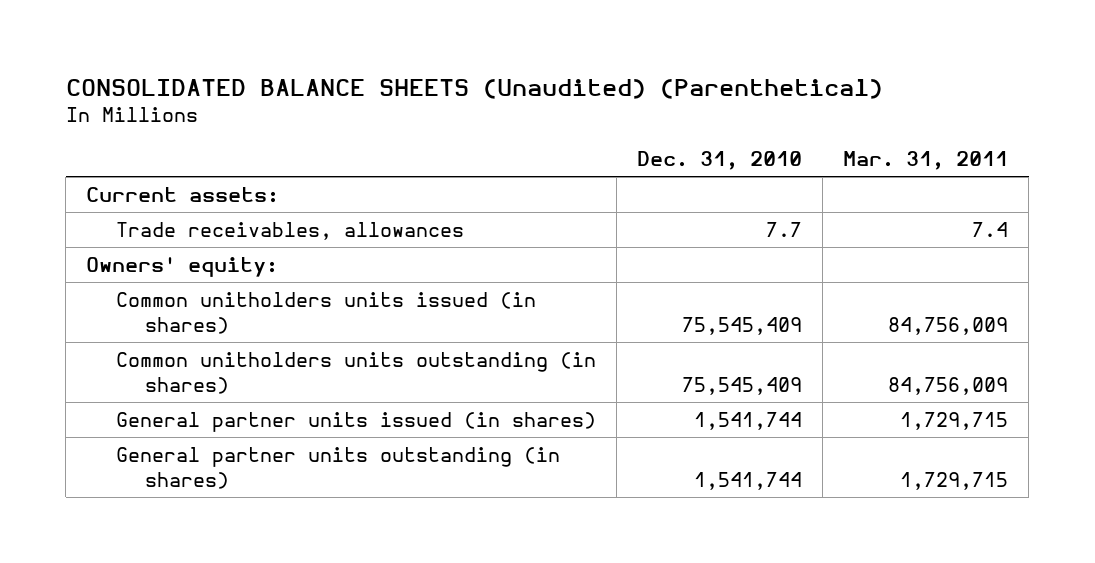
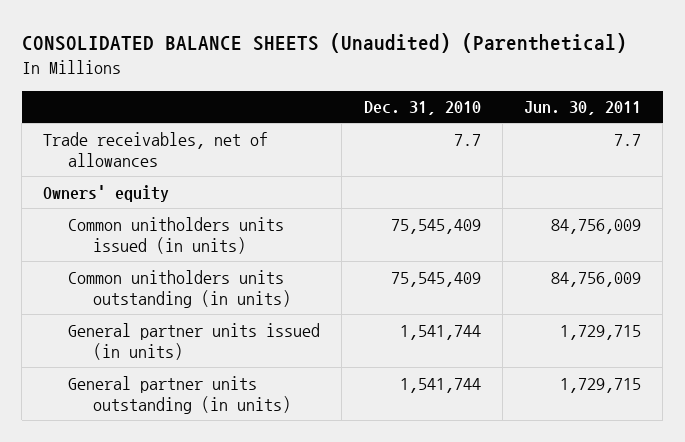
- | Dec. 31, 2010 | Mar. 31, 2011
+ | Dec. 31, 2010 | Jun. 30, 2011
- Current assets:
- Trade receivables, allowances | 7.7 | 7.4
- Owners' equity:
- Common unitholders units issued (in shares) | 75,545,409 | 84,756,009
- Common unitholders units outstanding (in shares) | 75,545,409 | 84,756,009
- General partner units issued (in shares) | 1,541,744 | 1,729,715
- General partner units outstanding (in shares) | 1,541,744 | 1,729,715
+ Trade receivables, net of allowances | 7.7 | 7.7
+ Owners' equity
+ Common unitholders units issued (in units) | 75,545,409 | 84,756,009
+ Common unitholders units outstanding (in units) | 75,545,409 | 84,756,009
+ General partner units issued (in units) | 1,541,744 | 1,729,715
+ General partner units outstanding (in units) | 1,541,744 | 1,729,715

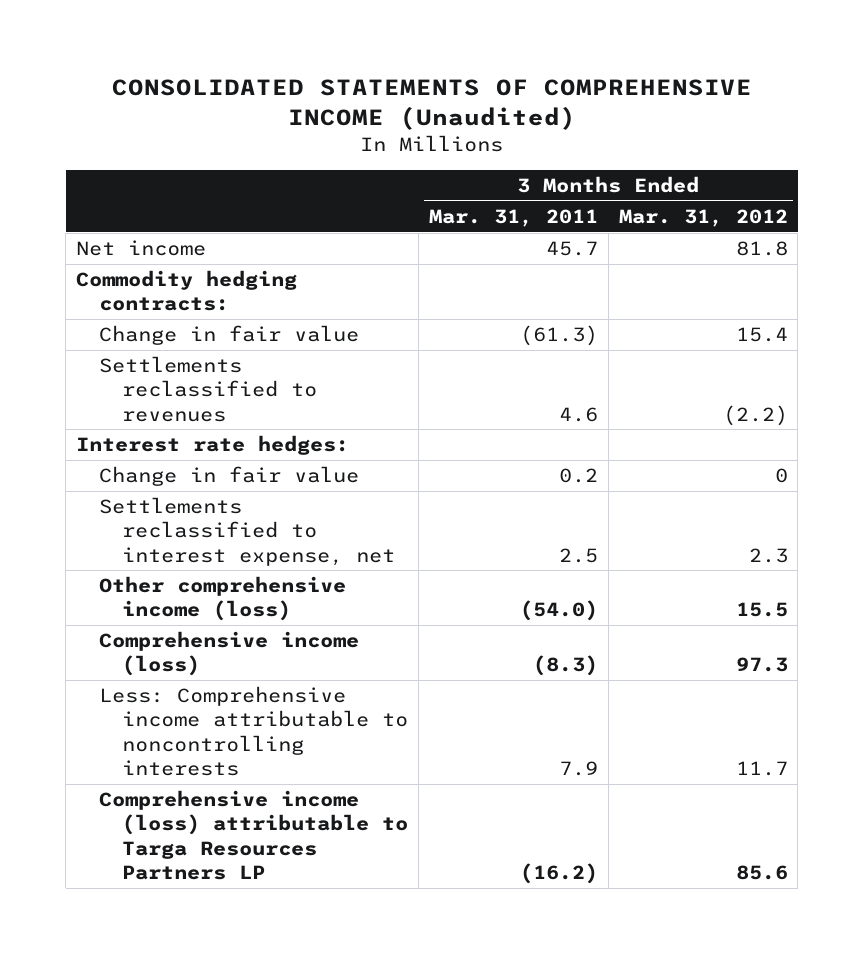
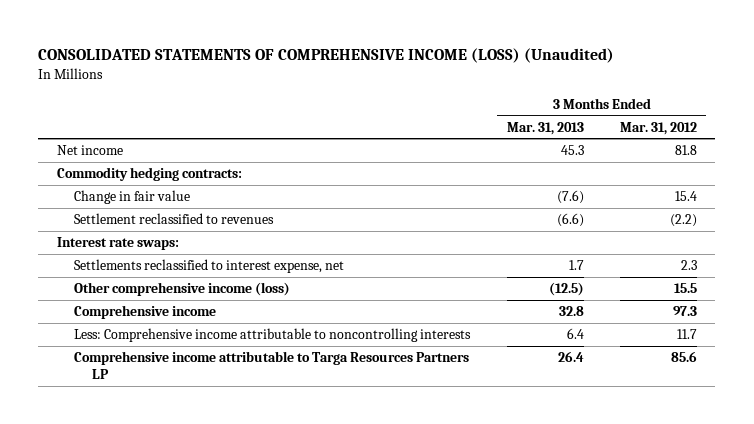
- CONSOLIDATED STATEMENTS OF COMPREHENSIVE INCOME (Unaudited)
+ CONSOLIDATED STATEMENTS OF COMPREHENSIVE INCOME (LOSS) (Unaudited)
- | 3 Months Ended Mar. 31, 2011 | 3 Months Ended Mar. 31, 2012
+ | 3 Months Ended Mar. 31, 2013 | 3 Months Ended Mar. 31, 2012
- Settlements reclassified to revenues | 4.6 | (2.2)
- Interest rate hedges:
- Change in fair value | 0.2 | 0
+ Settlement reclassified to revenues | (6.6) | (2.2)
+ Interest rate swaps:
- Comprehensive income (loss) | (8.3) | 97.3
+ Comprehensive income | 32.8 | 97.3
- Comprehensive income (loss) attributable to Targa Resources Partners LP | (16.2) | 85.6
+ Comprehensive income attributable to Targa Resources Partners LP | 26.4 | 85.6

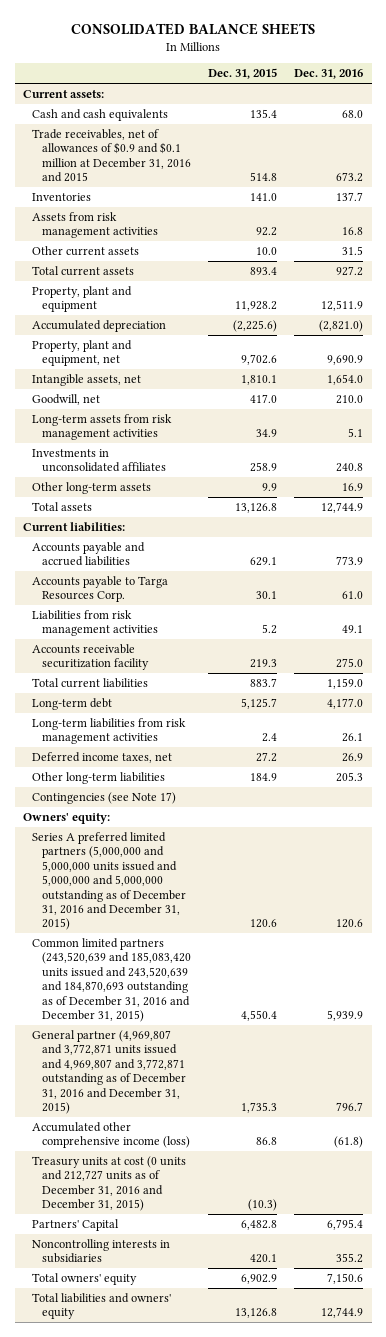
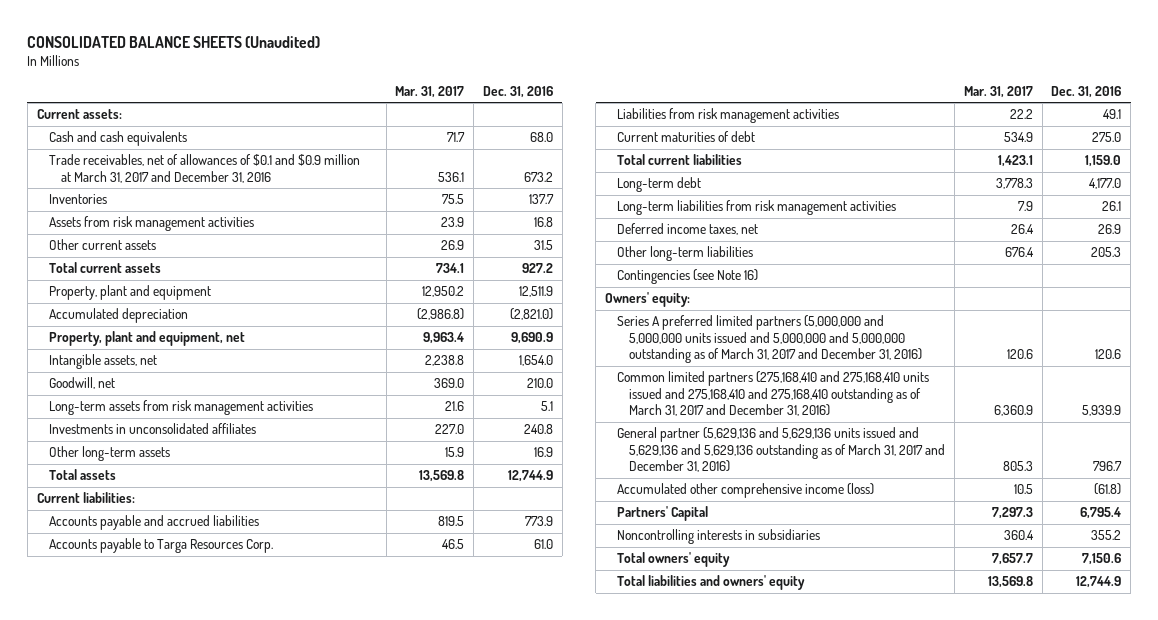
- CONSOLIDATED BALANCE SHEETS
+ CONSOLIDATED BALANCE SHEETS (Unaudited)
- | Dec. 31, 2015 | Dec. 31, 2016
+ | Mar. 31, 2017 | Dec. 31, 2016
- Trade receivables, net of allowances of $0.9 and $0.1 million at December 31, 2016 and 2015 | 514.8 | 673.2
+ Trade receivables, net of allowances of $0.1 and $0.9 million at March 31, 2017 and December 31, 2016 | 536.1 | 673.2
- Accounts receivable securitization facility | 219.3 | 275.0
+ Current maturities of debt | 534.9 | 275.0
- Contingencies (see Note 17)
+ Contingencies (see Note 16)
- Series A preferred limited partners (5,000,000 and 5,000,000 units issued and 5,000,000 and 5,000,000 outstanding as of December 31, 2016 and December 31, 2015) | 120.6 | 120.6
- Common limited partners (243,520,639 and 185,083,420 units issued and 243,520,639 and 184,870,693 outstanding as of December 31, 2016 and December 31, 2015) | 4,550.4 | 5,939.9
- General partner (4,969,807 and 3,772,871 units issued and 4,969,807 and 3,772,871 outstanding as of December 31, 2016 and December 31, 2015) | 1,735.3 | 796.7
+ Series A preferred limited partners (5,000,000 and 5,000,000 units issued and 5,000,000 and 5,000,000 outstanding as of March 31, 2017 and December 31, 2016) | 120.6 | 120.6
+ Common limited partners (275,168,410 and 275,168,410 units issued and 275,168,410 and 275,168,410 outstanding as of March 31, 2017 and December 31, 2016) | 6,360.9 | 5,939.9
+ General partner (5,629,136 and 5,629,136 units issued and 5,629,136 and 5,629,136 outstanding as of March 31, 2017 and December 31, 2016) | 805.3 | 796.7
- Treasury units at cost (0 units and 212,727 units as of December 31, 2016 and December 31, 2015) | (10.3) |

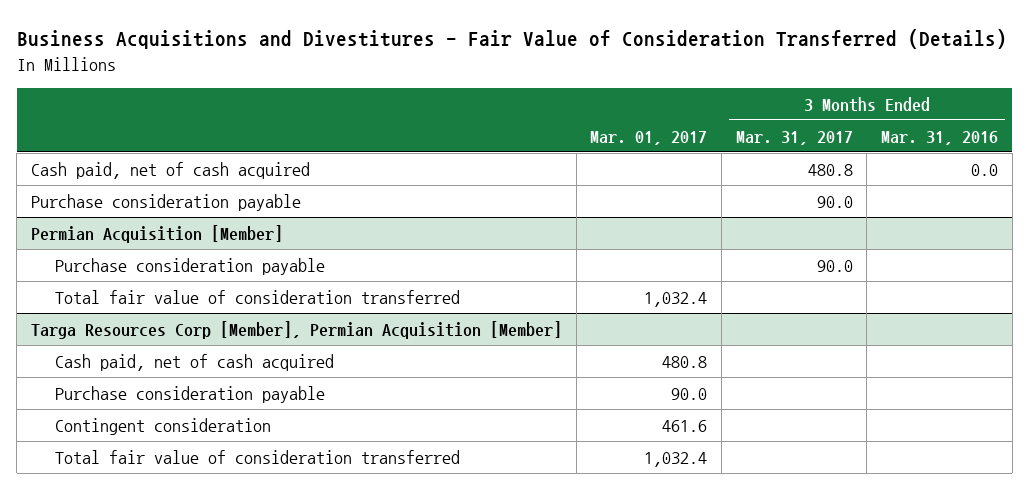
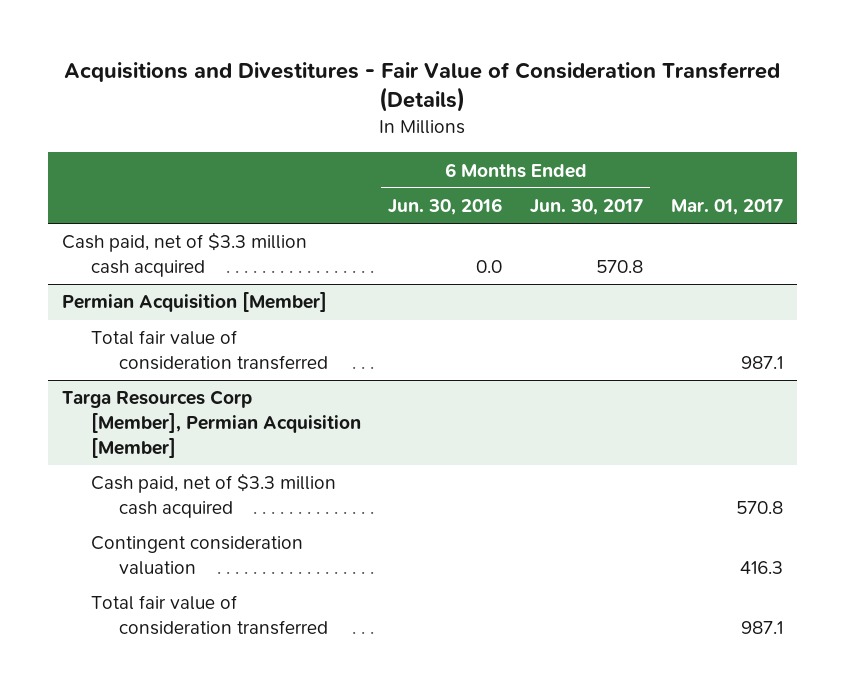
- Business Acquisitions and Divestitures - Fair Value of Consideration Transferred (Details)
+ Acquisitions and Divestitures - Fair Value of Consideration Transferred (Details)
- | Mar. 01, 2017 | 3 Months Ended Mar. 31, 2017 | 3 Months Ended Mar. 31, 2016
+ | 6 Months Ended Jun. 30, 2016 | 6 Months Ended Jun. 30, 2017 | Mar. 01, 2017
- Cash paid, net of cash acquired | | 480.8 | 0.0
- Purchase consideration payable | | 90.0 |
+ Cash paid, net of $3.3 million cash acquired | 0.0 | 570.8 |
@ Permian Acquisition [Member]
- Purchase consideration payable | | 90.0 |
- Total fair value of consideration transferred | 1,032.4 | |
+ Total fair value of consideration transferred | | | 987.1
@ Targa Resources Corp [Member], Permian Acquisition [Member]
- Cash paid, net of cash acquired | 480.8 | |
- Purchase consideration payable | 90.0 | |
- Contingent consideration | 461.6 | |
- Total fair value of consideration transferred | 1,032.4 | |
+ Cash paid, net of $3.3 million cash acquired | | | 570.8
+ Contingent consideration valuation | | | 416.3
+ Total fair value of consideration transferred | | | 987.1

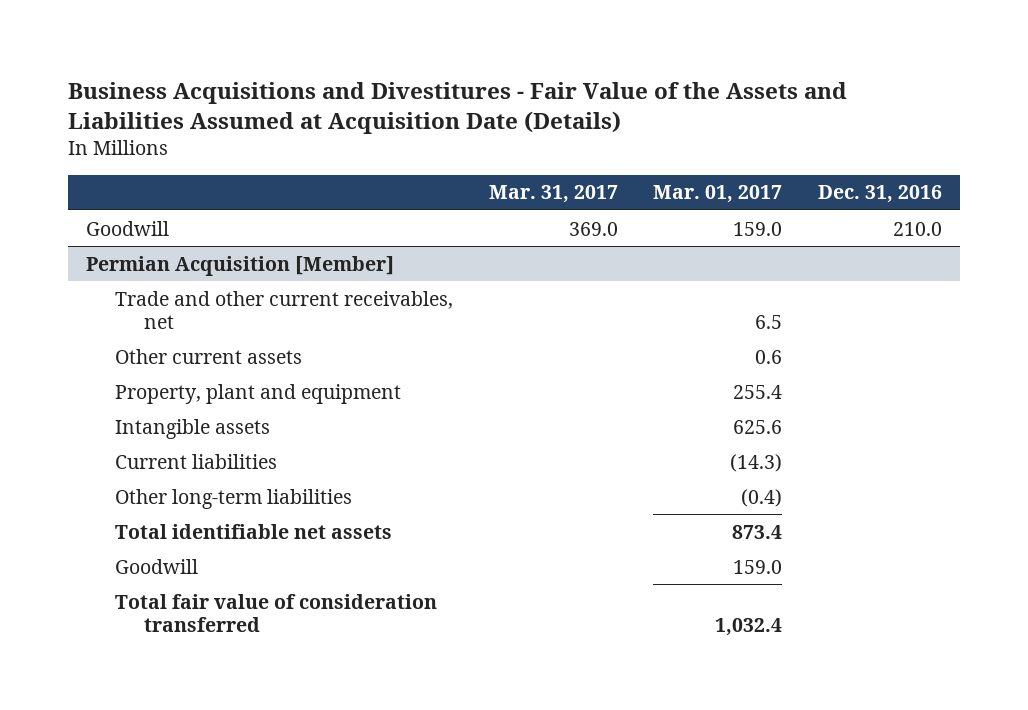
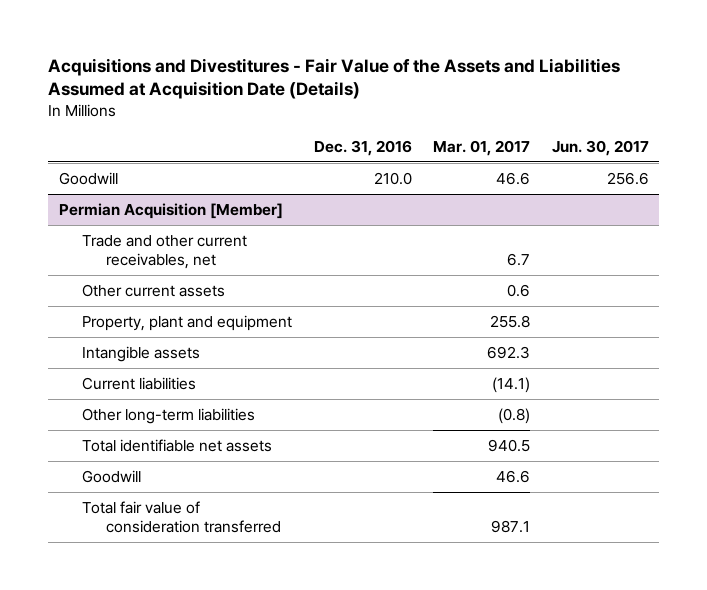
- Business Acquisitions and Divestitures - Fair Value of the Assets and Liabilities Assumed at Acquisition Date (Details)
+ Acquisitions and Divestitures - Fair Value of the Assets and Liabilities Assumed at Acquisition Date (Details)
- | Mar. 31, 2017 | Mar. 01, 2017 | Dec. 31, 2016
+ | Dec. 31, 2016 | Mar. 01, 2017 | Jun. 30, 2017
- Goodwill | 369.0 | 159.0 | 210.0
+ Goodwill | 210.0 | 46.6 | 256.6
@ Permian Acquisition [Member]
- Trade and other current receivables, net | | 6.5 |
+ Trade and other current receivables, net | | 6.7 |
- Property, plant and equipment | | 255.4 |
- Intangible assets | | 625.6 |
- Current liabilities | | (14.3) |
- Other long-term liabilities | | (0.4) |
- Total identifiable net assets | | 873.4 |
- Goodwill | | 159.0 |
- Total fair value of consideration transferred | | 1,032.4 |
+ Property, plant and equipment | | 255.8 |
+ Intangible assets | | 692.3 |
+ Current liabilities | | (14.1) |
+ Other long-term liabilities | | (0.8) |
+ Total identifiable net assets | | 940.5 |
+ Goodwill | | 46.6 |
+ Total fair value of consideration transferred | | 987.1 |

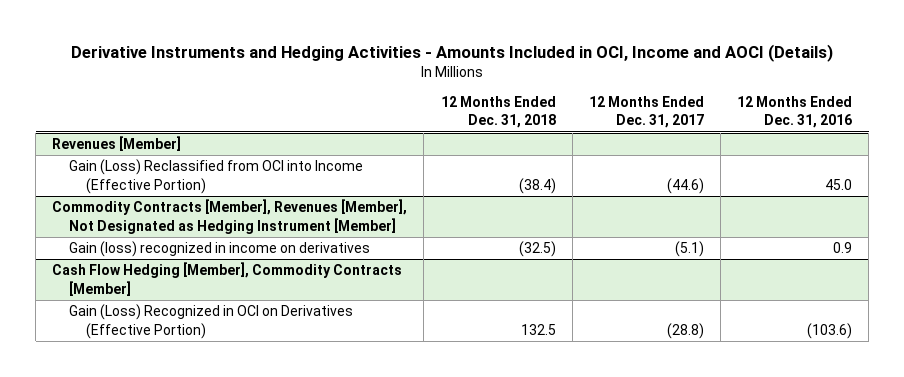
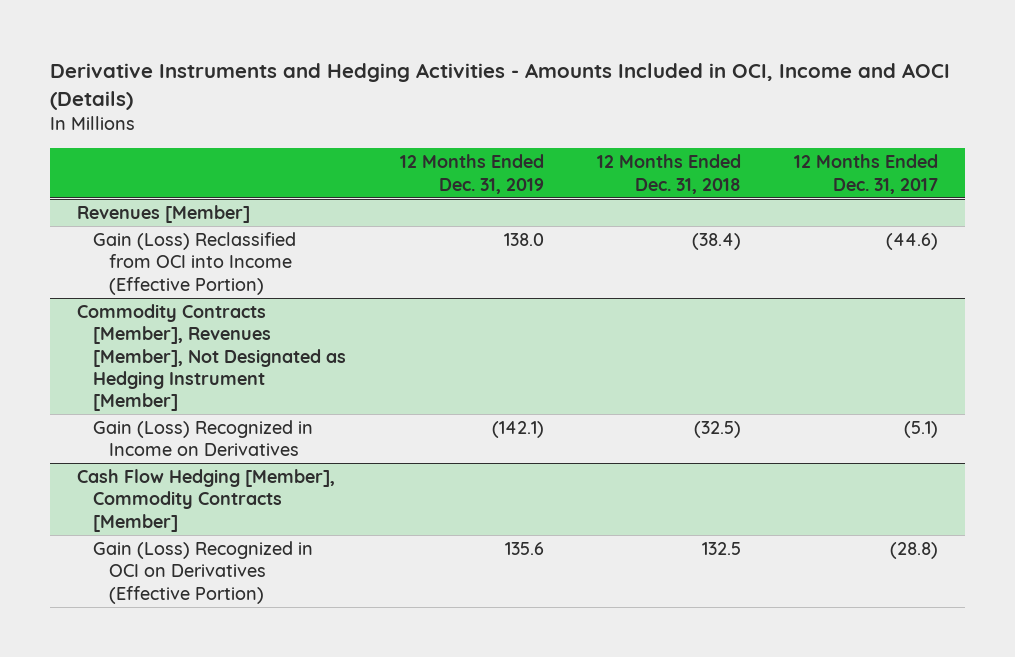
- | 12 Months Ended Dec. 31, 2018 | 12 Months Ended Dec. 31, 2017 | 12 Months Ended Dec. 31, 2016
+ | 12 Months Ended Dec. 31, 2019 | 12 Months Ended Dec. 31, 2018 | 12 Months Ended Dec. 31, 2017
@ Commodity Contracts [Member], Revenues [Member], Not Designated as Hedging Instrument [Member]
- Gain (loss) recognized in income on derivatives | (32.5) | (5.1) | 0.9
+ Gain (Loss) Recognized in Income on Derivatives | (142.1) | (32.5) | (5.1)

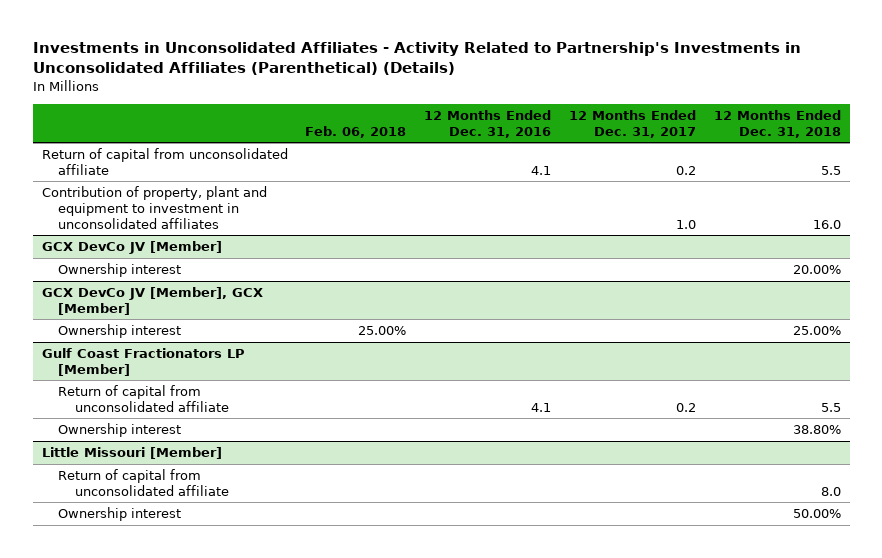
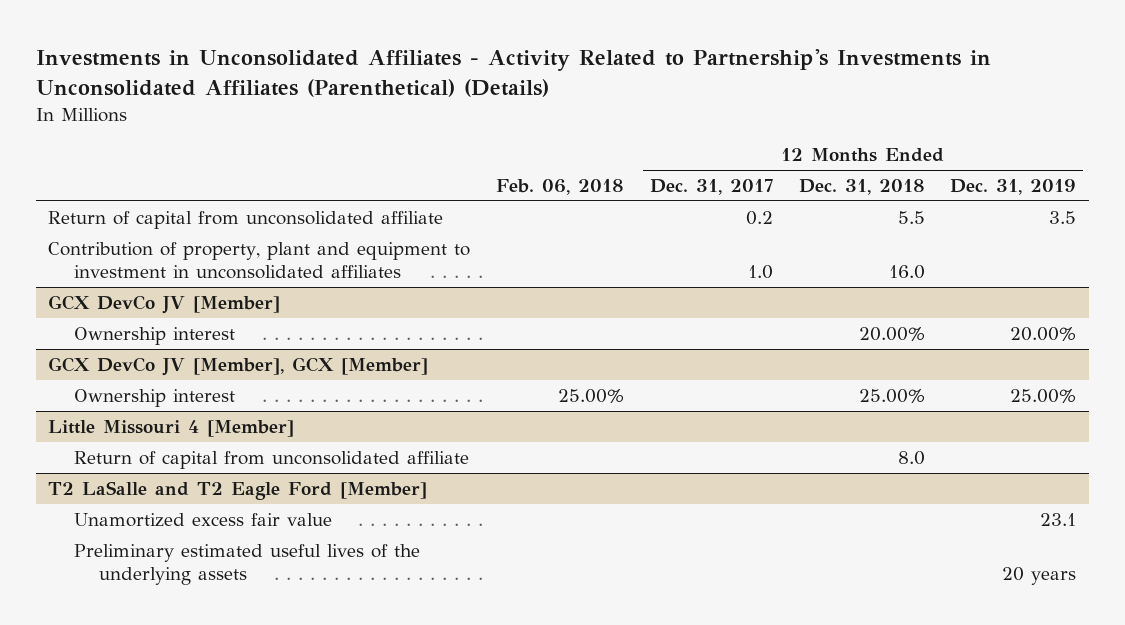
- | Feb. 06, 2018 | 12 Months Ended Dec. 31, 2016 | 12 Months Ended Dec. 31, 2017 | 12 Months Ended Dec. 31, 2018
+ | Feb. 06, 2018 | 12 Months Ended Dec. 31, 2017 | 12 Months Ended Dec. 31, 2018 | 12 Months Ended Dec. 31, 2019
- Gulf Coast Fractionators LP [Member]
- Return of capital from unconsolidated affiliate | | 4.1 | 0.2 | 5.5
- Ownership interest | | | | 38.80%
- Little Missouri [Member]
+ Little Missouri 4 [Member]
- Ownership interest | | | | 50.00%
+ T2 LaSalle and T2 Eagle Ford [Member]
+ Unamortized excess fair value | | | | 23.1
+ Preliminary estimated useful lives of the underlying assets | | | | 20 years

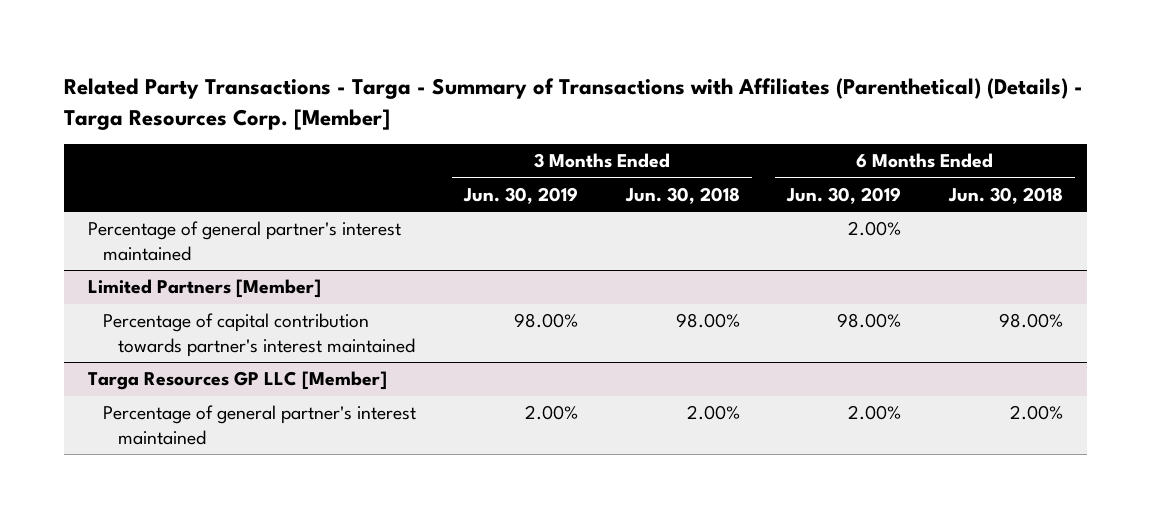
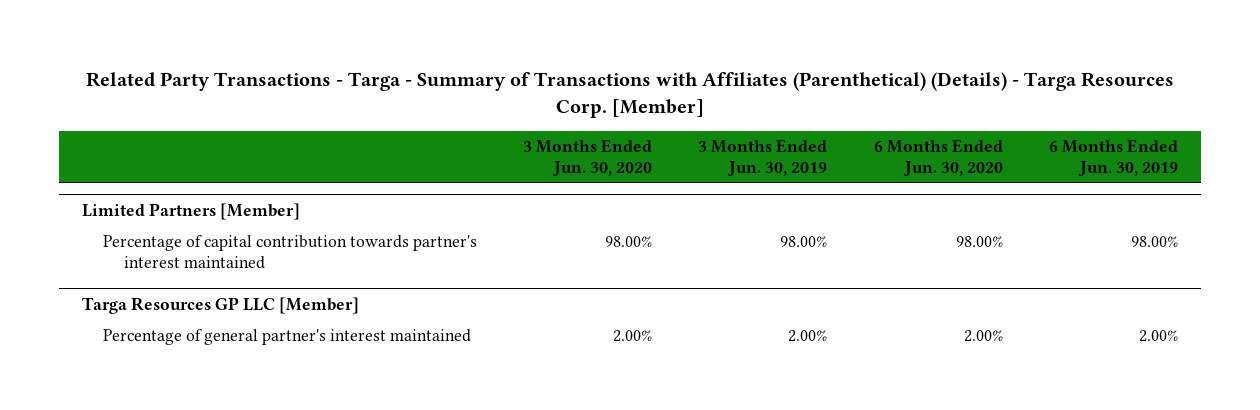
- | 3 Months Ended Jun. 30, 2019 | 3 Months Ended Jun. 30, 2018 | 6 Months Ended Jun. 30, 2019 | 6 Months Ended Jun. 30, 2018
+ | 3 Months Ended Jun. 30, 2020 | 3 Months Ended Jun. 30, 2019 | 6 Months Ended Jun. 30, 2020 | 6 Months Ended Jun. 30, 2019
- Percentage of general partner's interest maintained | | | 2.00% |

